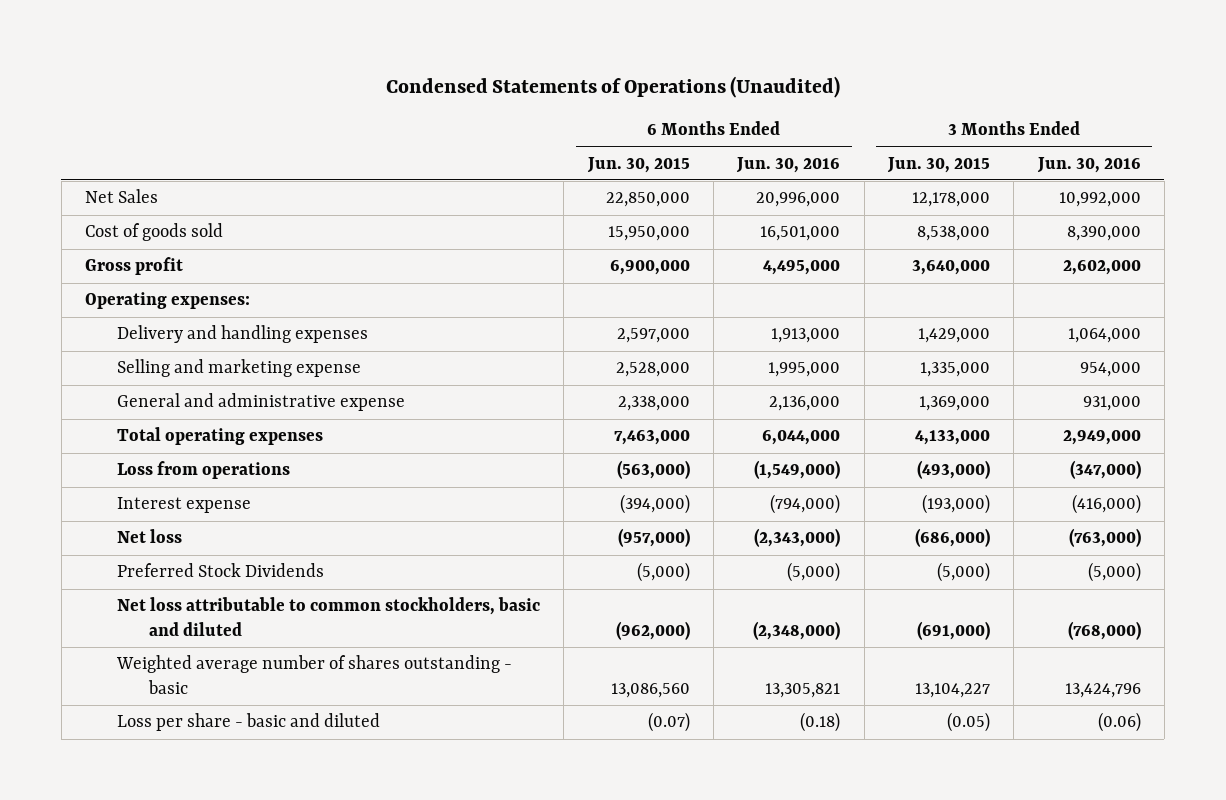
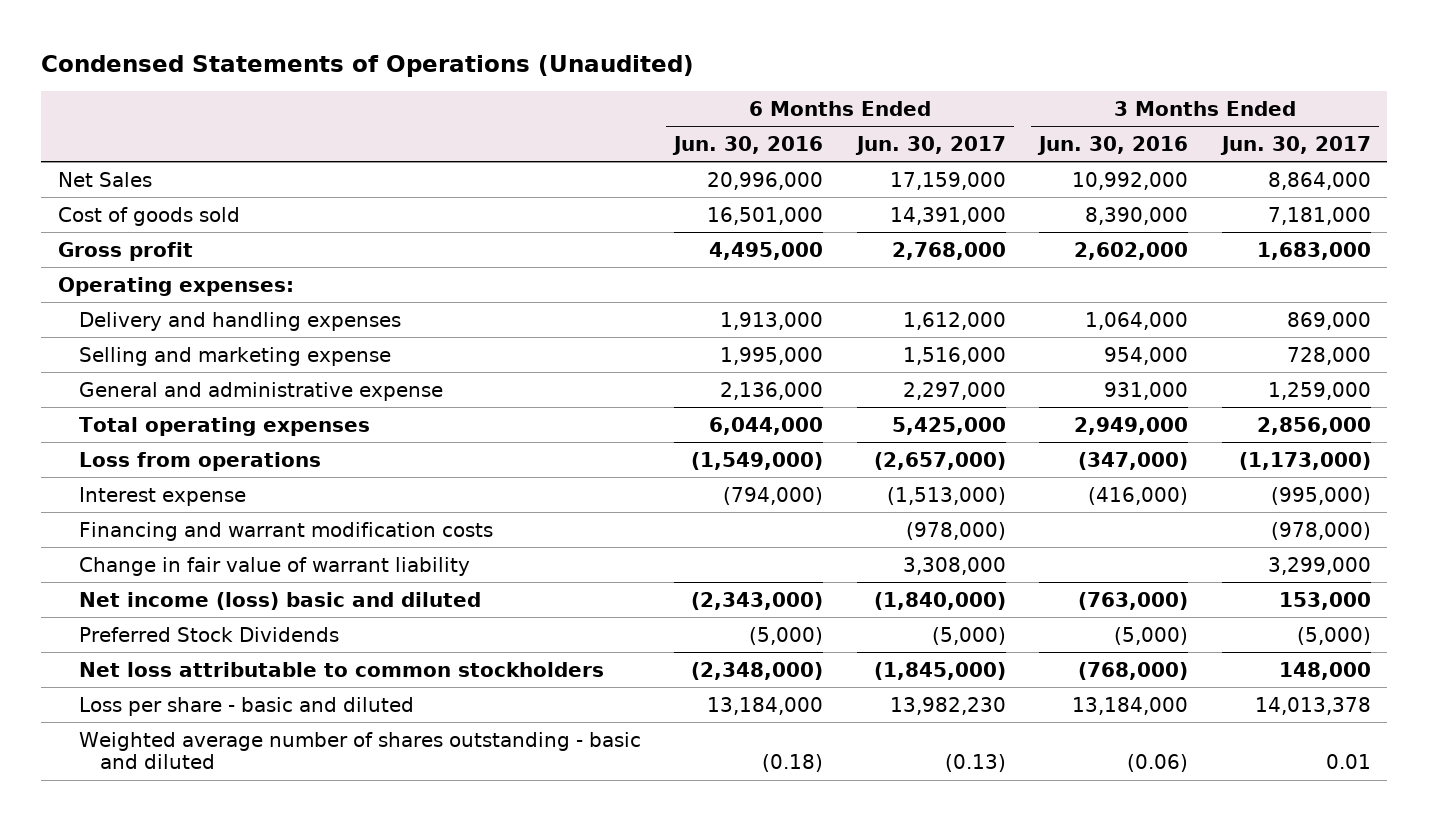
- | 6 Months Ended Jun. 30, 2015 | 6 Months Ended Jun. 30, 2016 | 3 Months Ended Jun. 30, 2015 | 3 Months Ended Jun. 30, 2016
+ | 6 Months Ended Jun. 30, 2016 | 6 Months Ended Jun. 30, 2017 | 3 Months Ended Jun. 30, 2016 | 3 Months Ended Jun. 30, 2017
- Net loss | (957,000) | (2,343,000) | (686,000) | (763,000)
+ Financing and warrant modification costs | | (978,000) | | (978,000)
+ Change in fair value of warrant liability | | 3,308,000 | | 3,299,000
+ Net income (loss) basic and diluted | (2,343,000) | (1,840,000) | (763,000) | 153,000
- Net loss attributable to common stockholders, basic and diluted | (962,000) | (2,348,000) | (691,000) | (768,000)
- Weighted average number of shares outstanding - basic | 13,086,560 | 13,305,821 | 13,104,227 | 13,424,796
- Loss per share - basic and diluted | (0.07) | (0.18) | (0.05) | (0.06)
+ Net loss attributable to common stockholders | (2,348,000) | (1,845,000) | (768,000) | 148,000
+ Loss per share - basic and diluted | 13,184,000 | 13,982,230 | 13,184,000 | 14,013,378
+ Weighted average number of shares outstanding - basic and diluted | (0.18) | (0.13) | (0.06) | 0.01

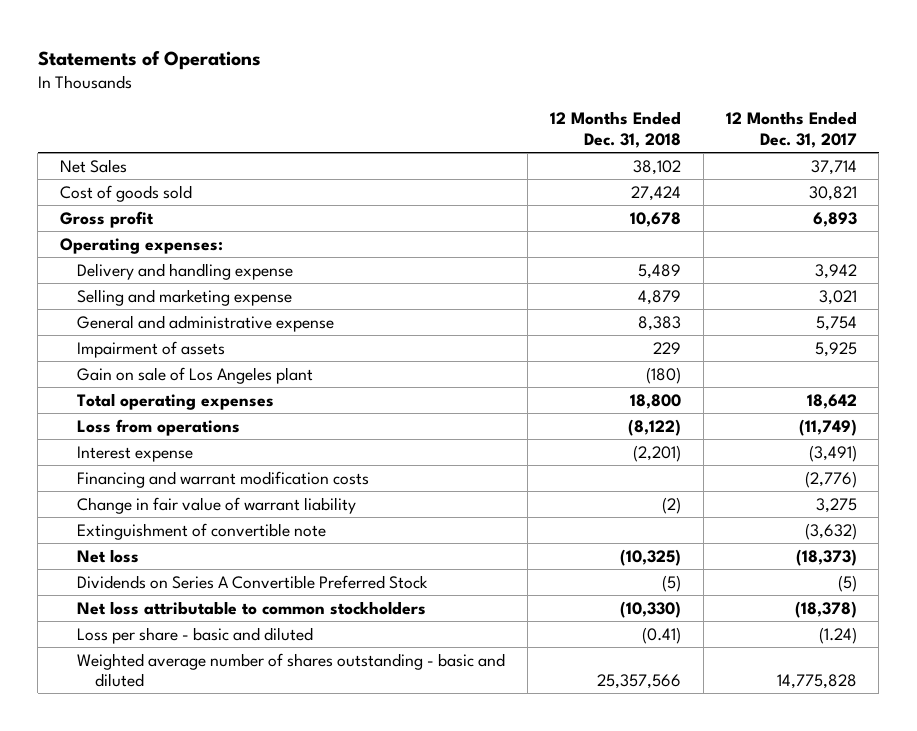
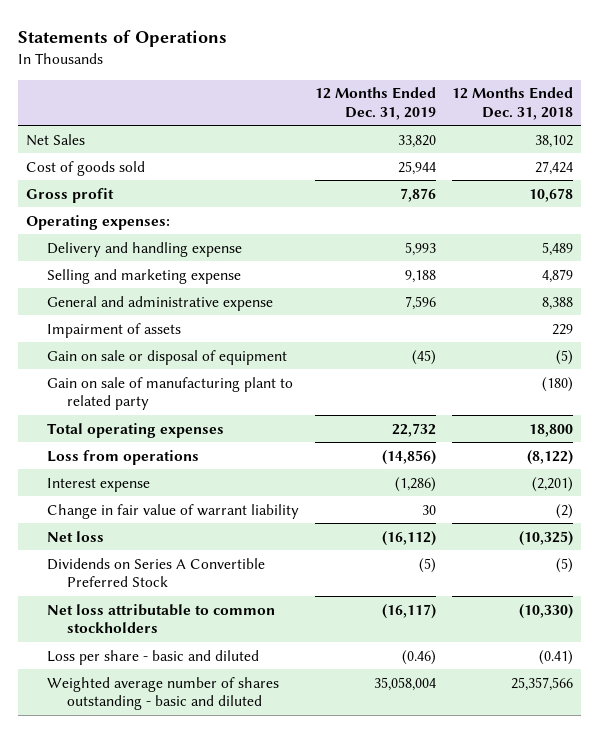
- | 12 Months Ended Dec. 31, 2018 | 12 Months Ended Dec. 31, 2017
+ | 12 Months Ended Dec. 31, 2019 | 12 Months Ended Dec. 31, 2018
- General and administrative expense | 8,383 | 5,754
+ General and administrative expense | 7,596 | 8,388
- Gain on sale of Los Angeles plant | (180) |
+ Gain on sale or disposal of equipment | (45) | (5)
+ Gain on sale of manufacturing plant to related party | | (180)
- Financing and warrant modification costs | | (2,776)
- Extinguishment of convertible note | | (3,632)

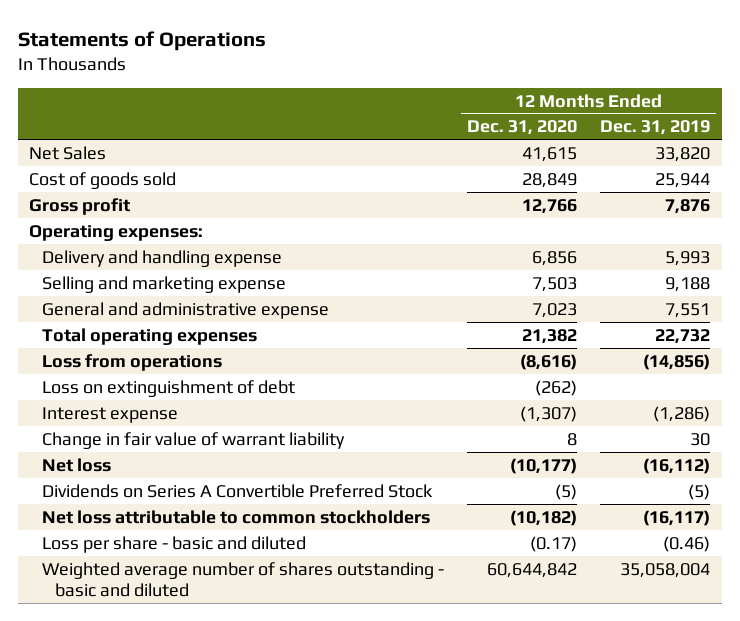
- | 12 Months Ended Dec. 31, 2019 | 12 Months Ended Dec. 31, 2018
+ | 12 Months Ended Dec. 31, 2020 | 12 Months Ended Dec. 31, 2019
- General and administrative expense | 7,596 | 8,388
- Impairment of assets | | 229
- Gain on sale or disposal of equipment | (45) | (5)
- Gain on sale of manufacturing plant to related party | | (180)
+ General and administrative expense | 7,023 | 7,551
+ Loss on extinguishment of debt | (262) |

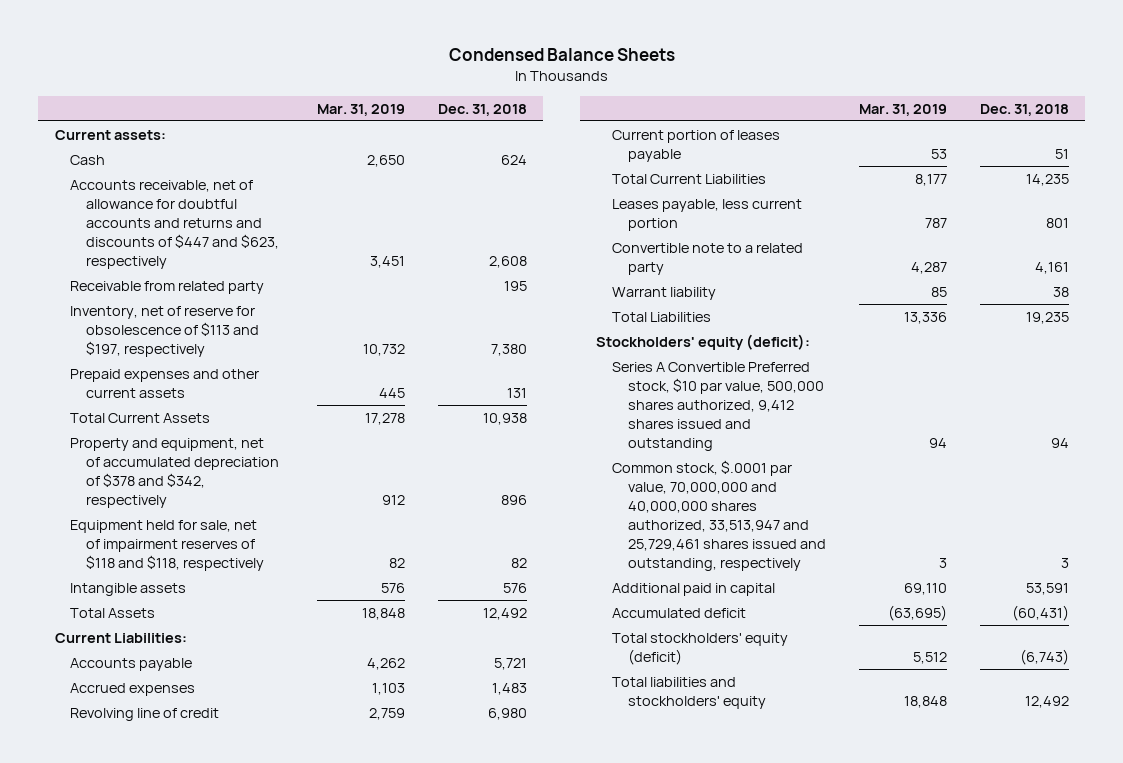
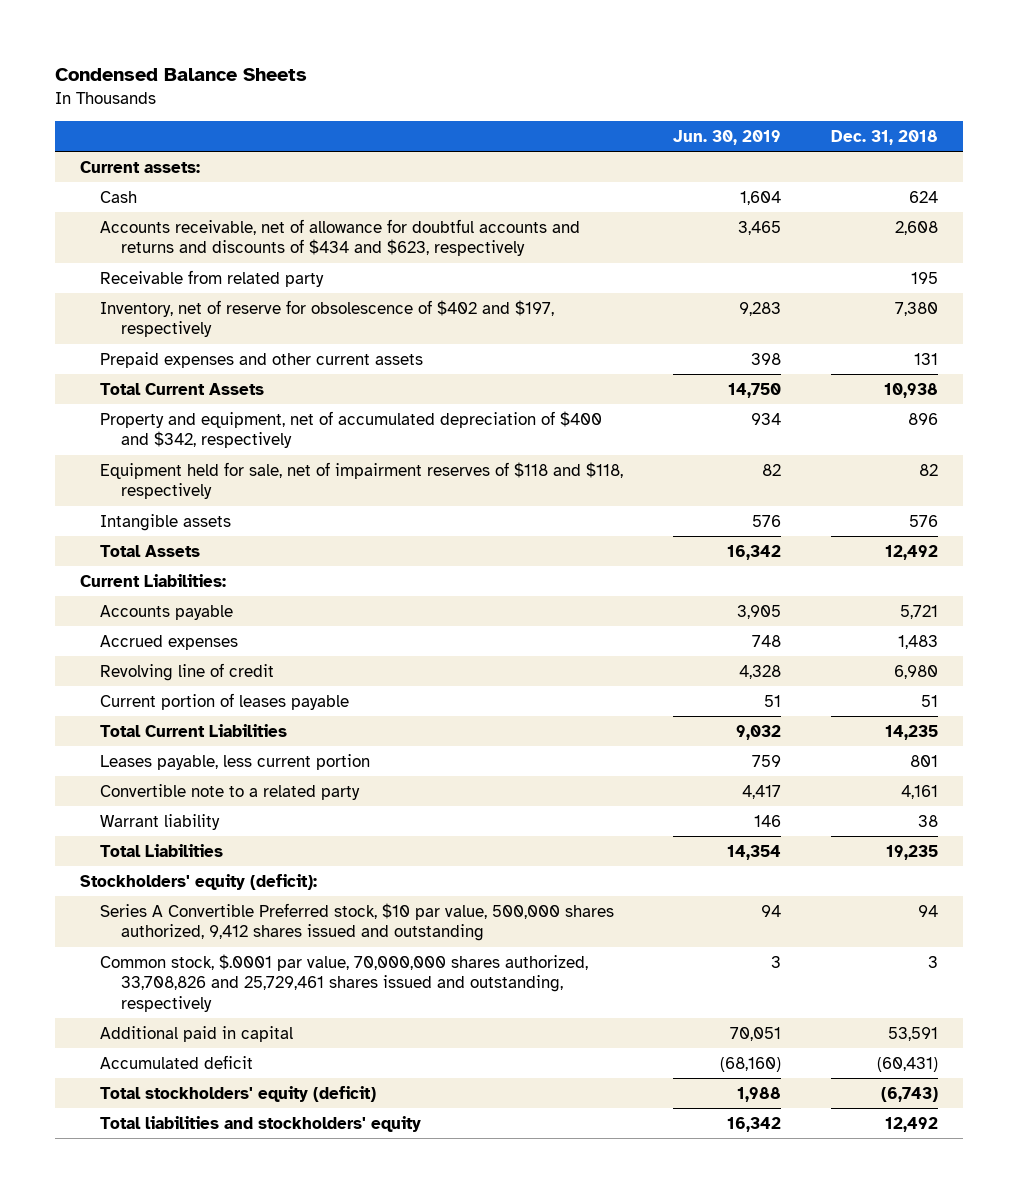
- | Mar. 31, 2019 | Dec. 31, 2018
+ | Jun. 30, 2019 | Dec. 31, 2018
- Accounts receivable, net of allowance for doubtful accounts and returns and discounts of $447 and $623, respectively | 3,451 | 2,608
+ Accounts receivable, net of allowance for doubtful accounts and returns and discounts of $434 and $623, respectively | 3,465 | 2,608
- Inventory, net of reserve for obsolescence of $113 and $197, respectively | 10,732 | 7,380
+ Inventory, net of reserve for obsolescence of $402 and $197, respectively | 9,283 | 7,380
- Property and equipment, net of accumulated depreciation of $378 and $342, respectively | 912 | 896
+ Property and equipment, net of accumulated depreciation of $400 and $342, respectively | 934 | 896
- Common stock, $.0001 par value, 70,000,000 and 40,000,000 shares authorized, 33,513,947 and 25,729,461 shares issued and outstanding, respectively | 3 | 3
+ Common stock, $.0001 par value, 70,000,000 shares authorized, 33,708,826 and 25,729,461 shares issued and outstanding, respectively | 3 | 3

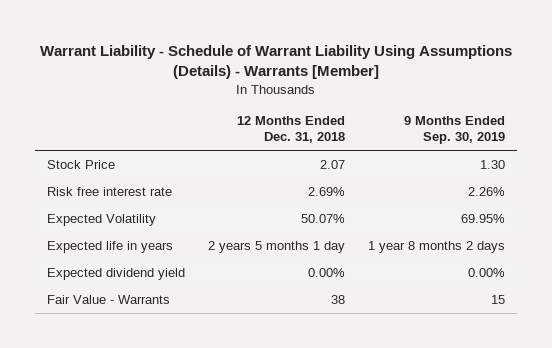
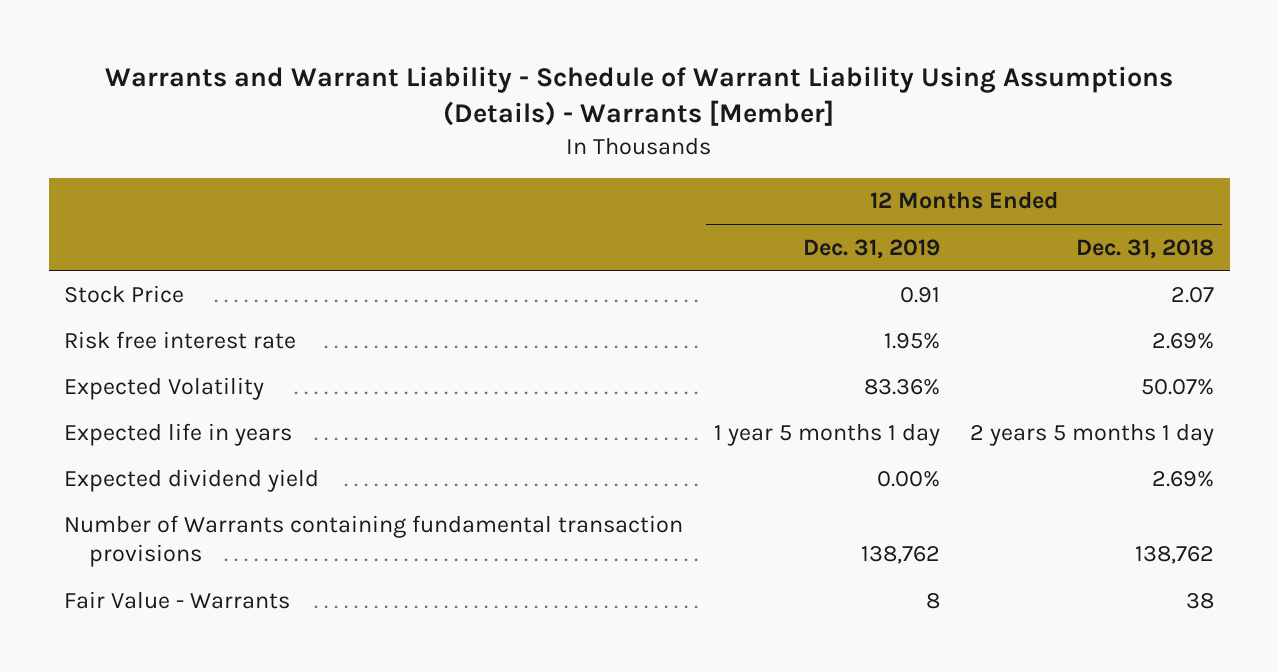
- Warrant Liability - Schedule of Warrant Liability Using Assumptions (Details) - Warrants [Member]
+ Warrants and Warrant Liability - Schedule of Warrant Liability Using Assumptions (Details) - Warrants [Member]
- | 12 Months Ended Dec. 31, 2018 | 9 Months Ended Sep. 30, 2019
+ | 12 Months Ended Dec. 31, 2019 | 12 Months Ended Dec. 31, 2018
- Expected dividend yield | 0.00% | 0.00%
+ Expected dividend yield | 0.00% | 2.69%
+ Number of Warrants containing fundamental transaction provisions | 138,762 | 138,762

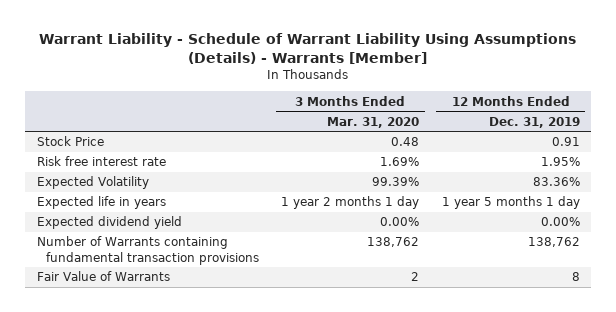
- Warrants and Warrant Liability - Schedule of Warrant Liability Using Assumptions (Details) - Warrants [Member]
+ Warrant Liability - Schedule of Warrant Liability Using Assumptions (Details) - Warrants [Member]
- | 12 Months Ended Dec. 31, 2019 | 12 Months Ended Dec. 31, 2018
+ | 3 Months Ended Mar. 31, 2020 | 12 Months Ended Dec. 31, 2019
- Fair Value - Warrants | 8 | 38
+ Fair Value of Warrants | 2 | 8

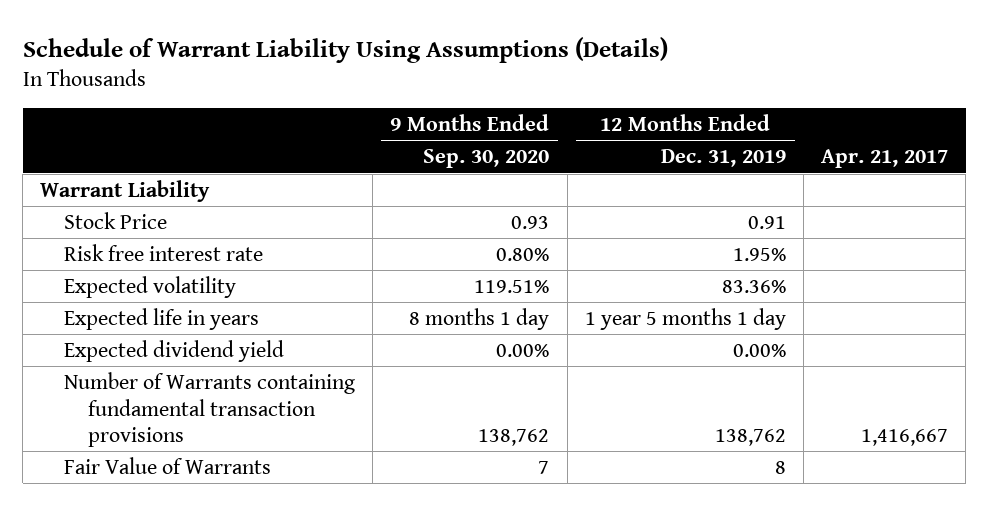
- Warrant Liability - Schedule of Warrant Liability Using Assumptions (Details) - Warrants [Member]
+ Schedule of Warrant Liability Using Assumptions (Details)
- | 3 Months Ended Mar. 31, 2020 | 12 Months Ended Dec. 31, 2019
+ | 9 Months Ended Sep. 30, 2020 | 12 Months Ended Dec. 31, 2019 | Apr. 21, 2017
+ Warrant Liability
- Expected Volatility | 99.39% | 83.36%
+ Expected volatility | 119.51% | 83.36% |

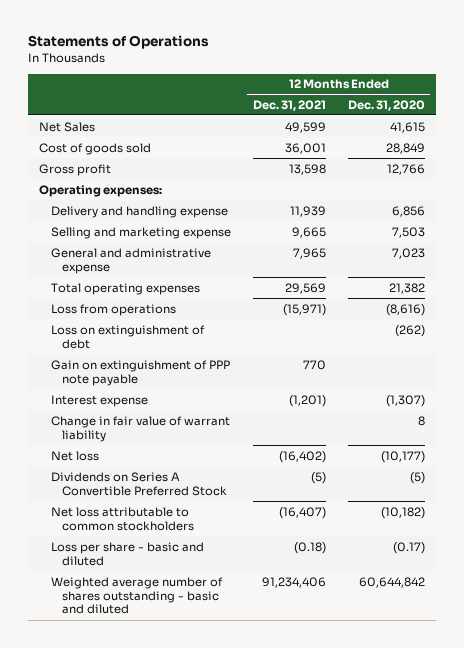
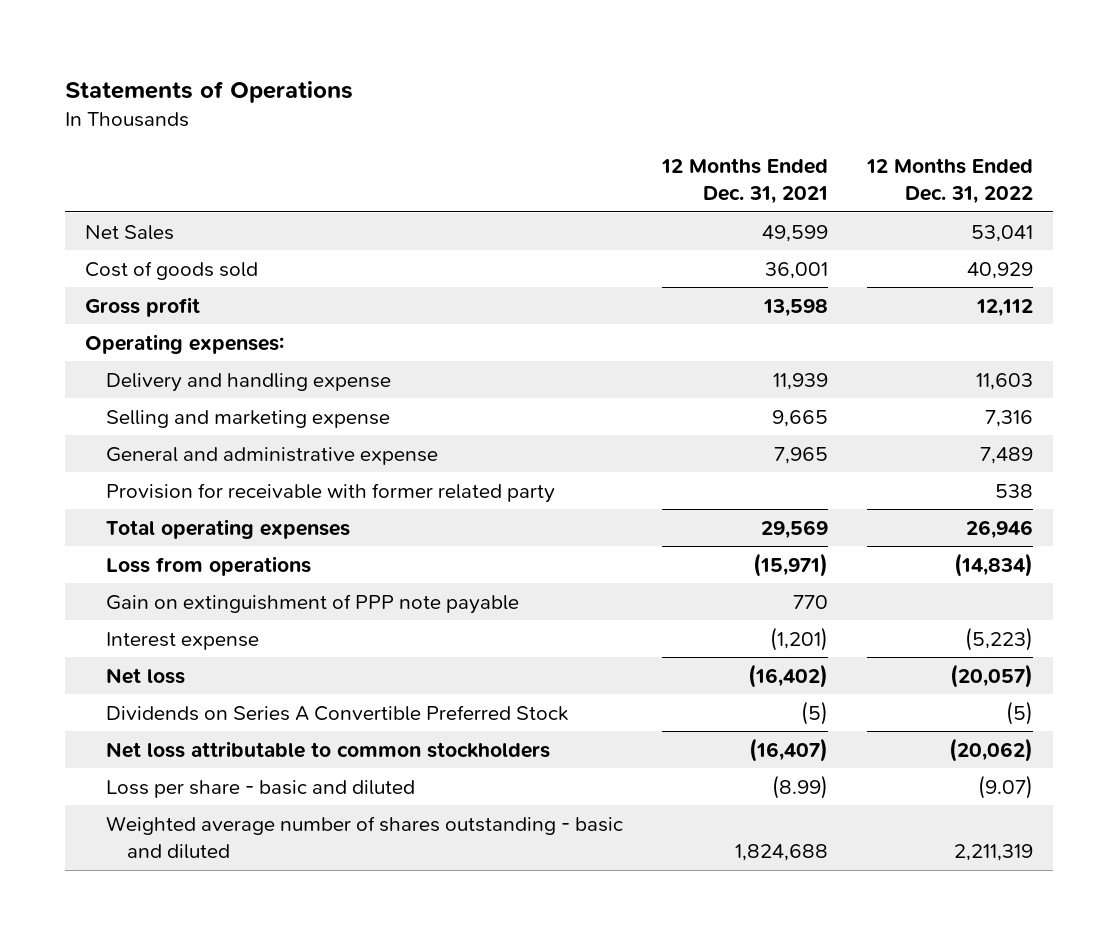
- | 12 Months Ended Dec. 31, 2021 | 12 Months Ended Dec. 31, 2020
+ | 12 Months Ended Dec. 31, 2021 | 12 Months Ended Dec. 31, 2022
+ Provision for receivable with former related party | | 538
- Loss on extinguishment of debt | | (262)
- Change in fair value of warrant liability | | 8
- Loss per share - basic and diluted | (0.18) | (0.17)
- Weighted average number of shares outstanding - basic and diluted | 91,234,406 | 60,644,842
+ Loss per share - basic and diluted | (8.99) | (9.07)
+ Weighted average number of shares outstanding - basic and diluted | 1,824,688 | 2,211,319

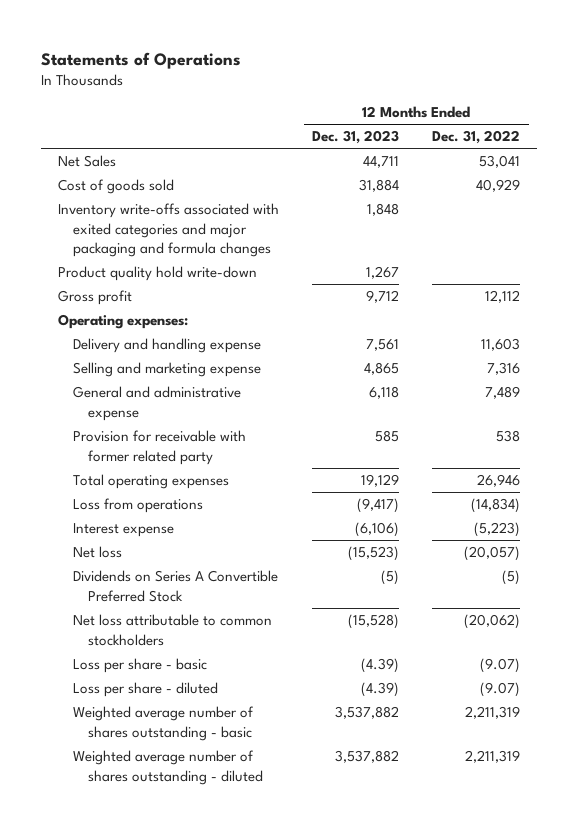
- | 12 Months Ended Dec. 31, 2021 | 12 Months Ended Dec. 31, 2022
+ | 12 Months Ended Dec. 31, 2023 | 12 Months Ended Dec. 31, 2022
+ Inventory write-offs associated with exited categories and major packaging and formula changes | 1,848 |
+ Product quality hold write-down | 1,267 |
- Gain on extinguishment of PPP note payable | 770 |
- Loss per share - basic and diluted | (8.99) | (9.07)
- Weighted average number of shares outstanding - basic and diluted | 1,824,688 | 2,211,319
+ Loss per share - basic | (4.39) | (9.07)
+ Loss per share - diluted | (4.39) | (9.07)
+ Weighted average number of shares outstanding - basic | 3,537,882 | 2,211,319
+ Weighted average number of shares outstanding - diluted | 3,537,882 | 2,211,319

